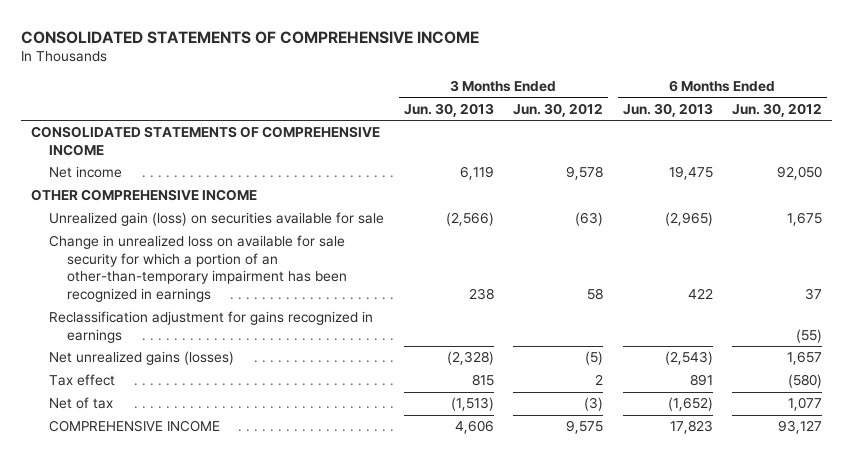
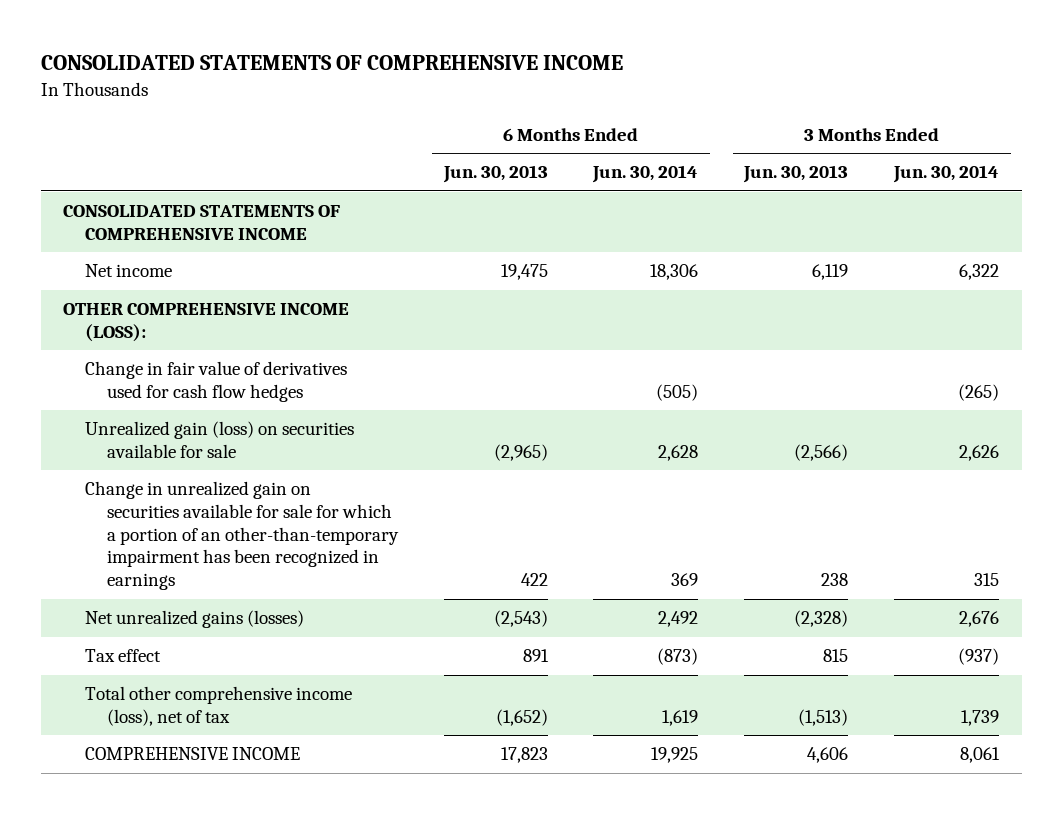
- | 3 Months Ended Jun. 30, 2013 | 3 Months Ended Jun. 30, 2012 | 6 Months Ended Jun. 30, 2013 | 6 Months Ended Jun. 30, 2012
+ | 6 Months Ended Jun. 30, 2013 | 6 Months Ended Jun. 30, 2014 | 3 Months Ended Jun. 30, 2013 | 3 Months Ended Jun. 30, 2014
- OTHER COMPREHENSIVE INCOME
+ OTHER COMPREHENSIVE INCOME (LOSS):
+ Change in fair value of derivatives used for cash flow hedges | | (505) | | (265)
- Change in unrealized loss on available for sale security for which a portion of an other-than-temporary impairment has been recognized in earnings | 238 | 58 | 422 | 37
- Reclassification adjustment for gains recognized in earnings | | | | (55)
+ Change in unrealized gain on securities available for sale for which a portion of an other-than-temporary impairment has been recognized in earnings | 422 | 369 | 238 | 315
- Net of tax | (1,513) | (3) | (1,652) | 1,077
+ Total other comprehensive income (loss), net of tax | (1,652) | 1,619 | (1,513) | 1,739

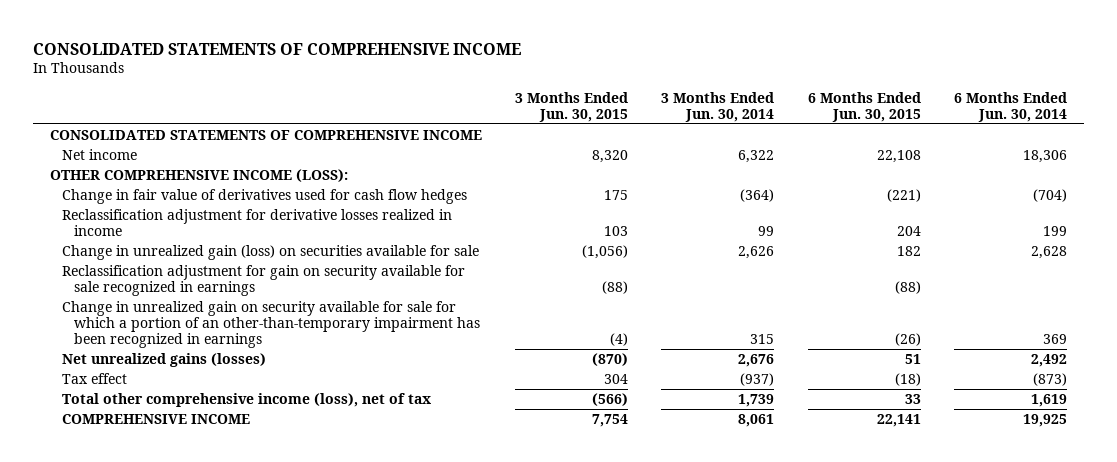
- | 6 Months Ended Jun. 30, 2013 | 6 Months Ended Jun. 30, 2014 | 3 Months Ended Jun. 30, 2013 | 3 Months Ended Jun. 30, 2014
+ | 3 Months Ended Jun. 30, 2015 | 3 Months Ended Jun. 30, 2014 | 6 Months Ended Jun. 30, 2015 | 6 Months Ended Jun. 30, 2014
- Change in fair value of derivatives used for cash flow hedges | | (505) | | (265)
- Unrealized gain (loss) on securities available for sale | (2,965) | 2,628 | (2,566) | 2,626
- Change in unrealized gain on securities available for sale for which a portion of an other-than-temporary impairment has been recognized in earnings | 422 | 369 | 238 | 315
+ Change in fair value of derivatives used for cash flow hedges | 175 | (364) | (221) | (704)
+ Reclassification adjustment for derivative losses realized in income | 103 | 99 | 204 | 199
+ Change in unrealized gain (loss) on securities available for sale | (1,056) | 2,626 | 182 | 2,628
+ Reclassification adjustment for gain on security available for sale recognized in earnings | (88) | | (88) |
+ Change in unrealized gain on security available for sale for which a portion of an other-than-temporary impairment has been recognized in earnings | (4) | 315 | (26) | 369

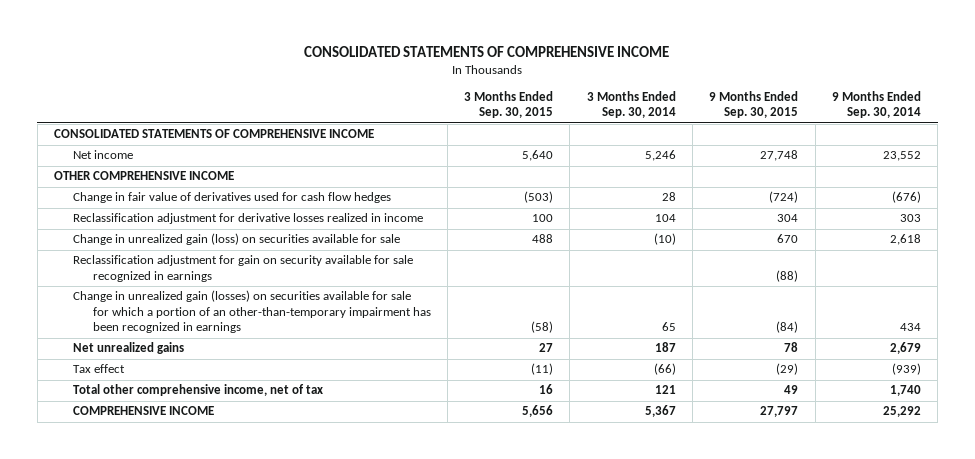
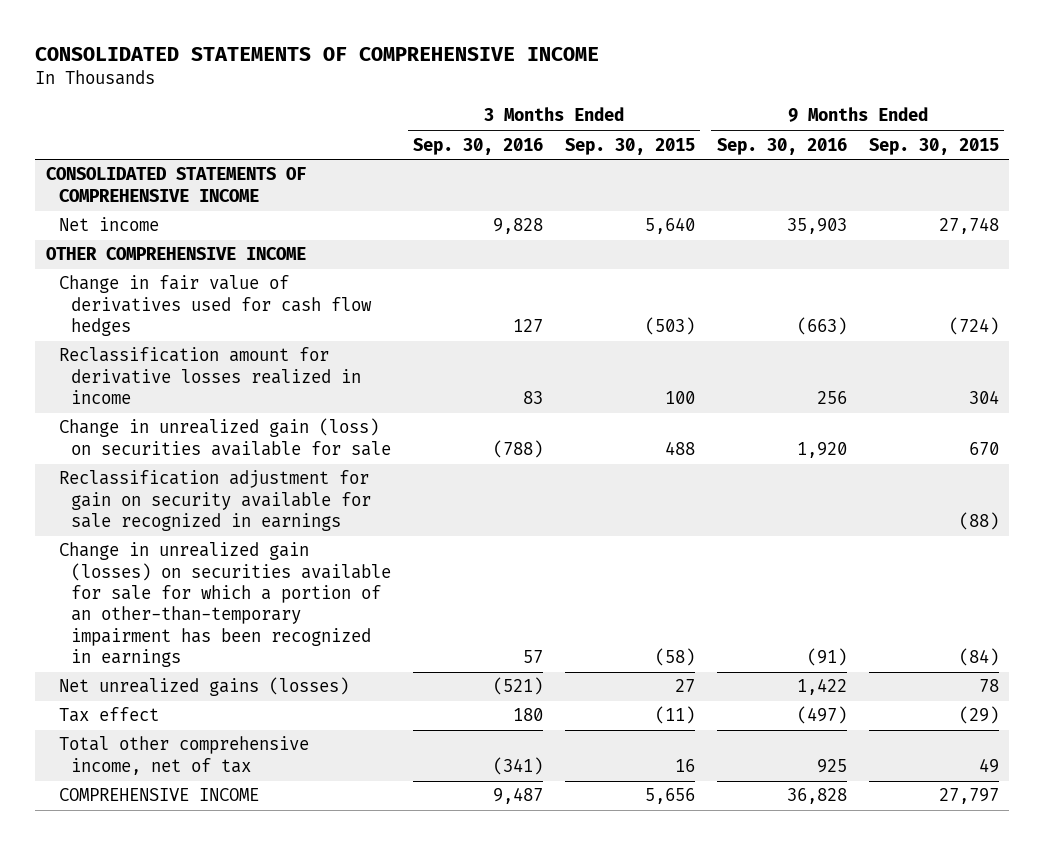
- | 3 Months Ended Sep. 30, 2015 | 3 Months Ended Sep. 30, 2014 | 9 Months Ended Sep. 30, 2015 | 9 Months Ended Sep. 30, 2014
+ | 3 Months Ended Sep. 30, 2016 | 3 Months Ended Sep. 30, 2015 | 9 Months Ended Sep. 30, 2016 | 9 Months Ended Sep. 30, 2015
- Reclassification adjustment for derivative losses realized in income | 100 | 104 | 304 | 303
+ Reclassification amount for derivative losses realized in income | 83 | 100 | 256 | 304
- Net unrealized gains | 27 | 187 | 78 | 2,679
+ Net unrealized gains (losses) | (521) | 27 | 1,422 | 78

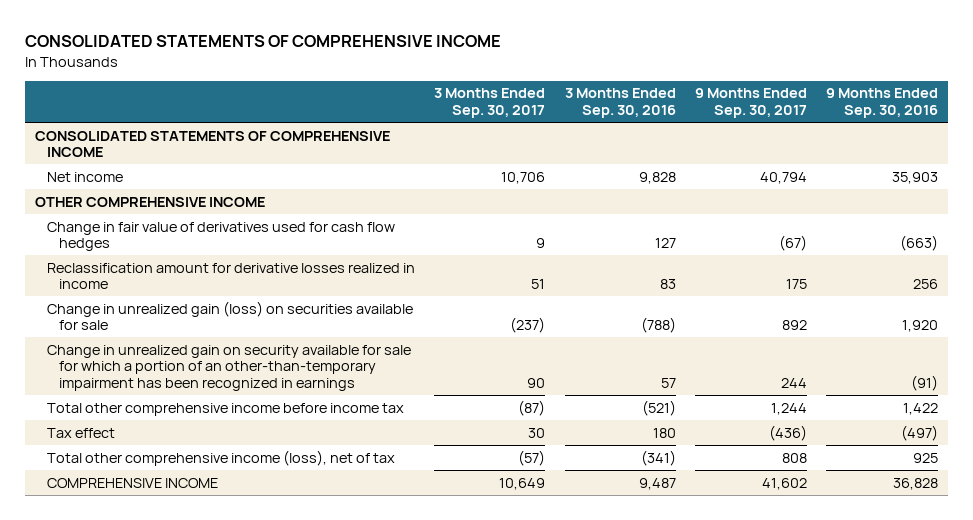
- | 3 Months Ended Sep. 30, 2016 | 3 Months Ended Sep. 30, 2015 | 9 Months Ended Sep. 30, 2016 | 9 Months Ended Sep. 30, 2015
+ | 3 Months Ended Sep. 30, 2017 | 3 Months Ended Sep. 30, 2016 | 9 Months Ended Sep. 30, 2017 | 9 Months Ended Sep. 30, 2016
- Reclassification adjustment for gain on security available for sale recognized in earnings | | | | (88)
- Change in unrealized gain (losses) on securities available for sale for which a portion of an other-than-temporary impairment has been recognized in earnings | 57 | (58) | (91) | (84)
- Net unrealized gains (losses) | (521) | 27 | 1,422 | 78
+ Change in unrealized gain on security available for sale for which a portion of an other-than-temporary impairment has been recognized in earnings | 90 | 57 | 244 | (91)
+ Total other comprehensive income before income tax | (87) | (521) | 1,244 | 1,422
- Total other comprehensive income, net of tax | (341) | 16 | 925 | 49
+ Total other comprehensive income (loss), net of tax | (57) | (341) | 808 | 925

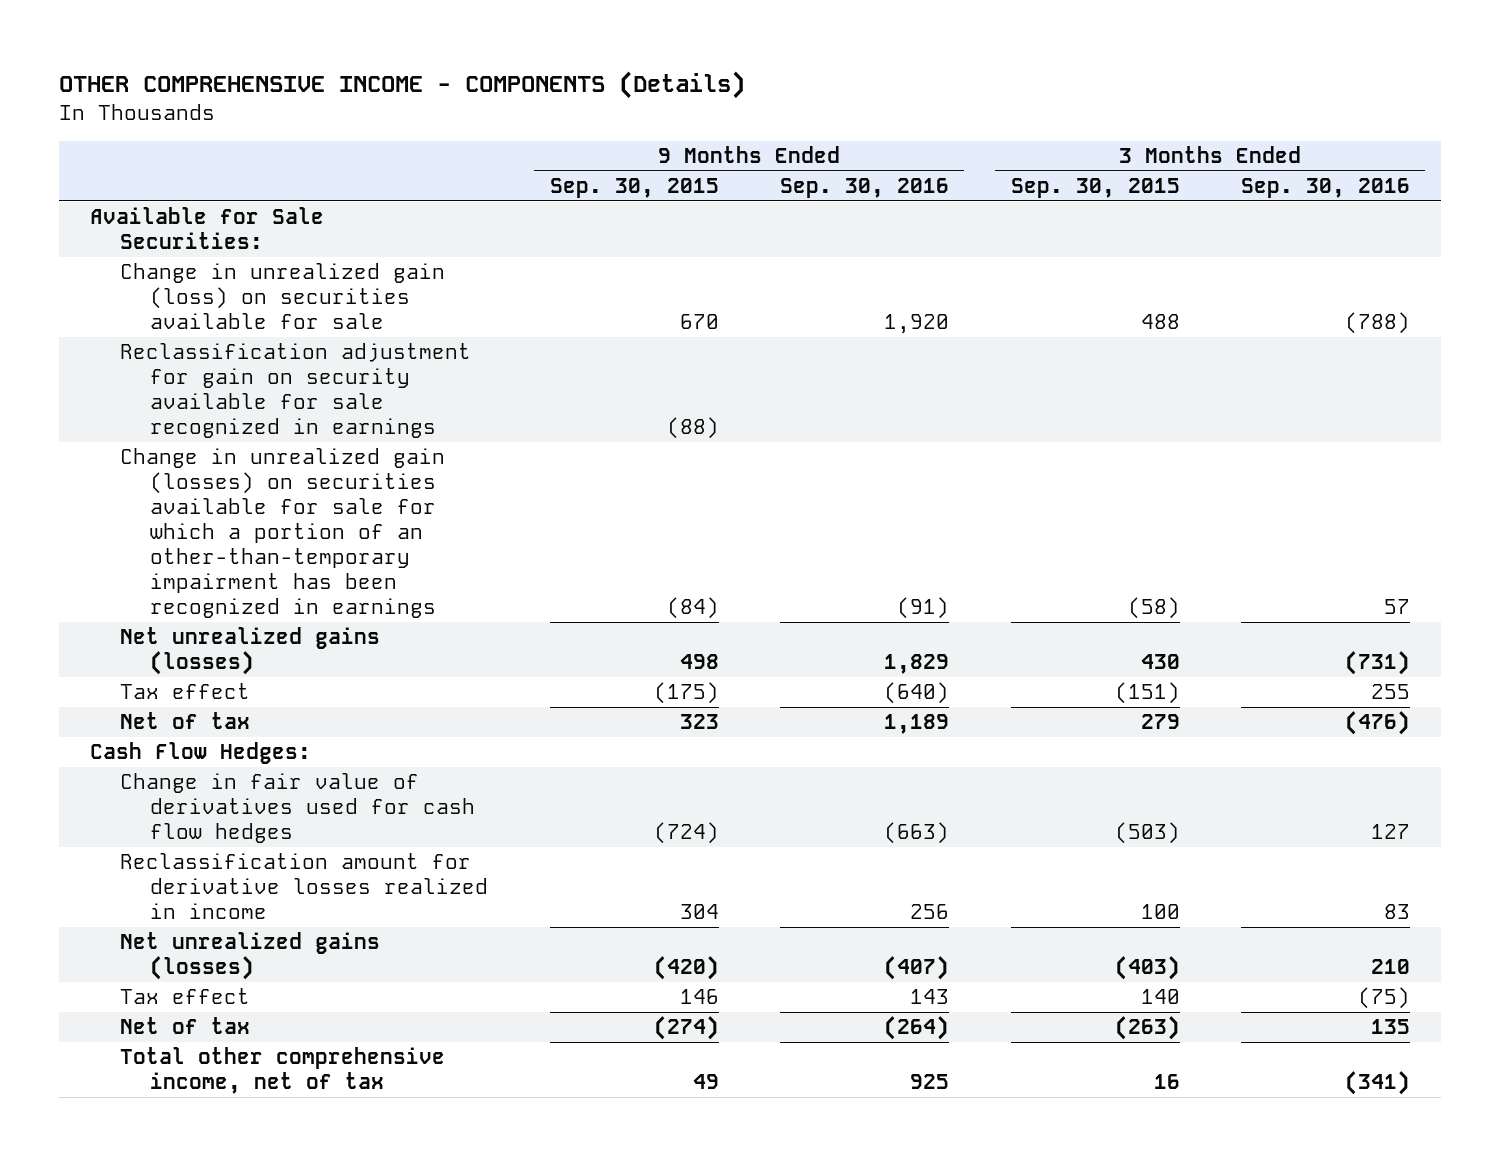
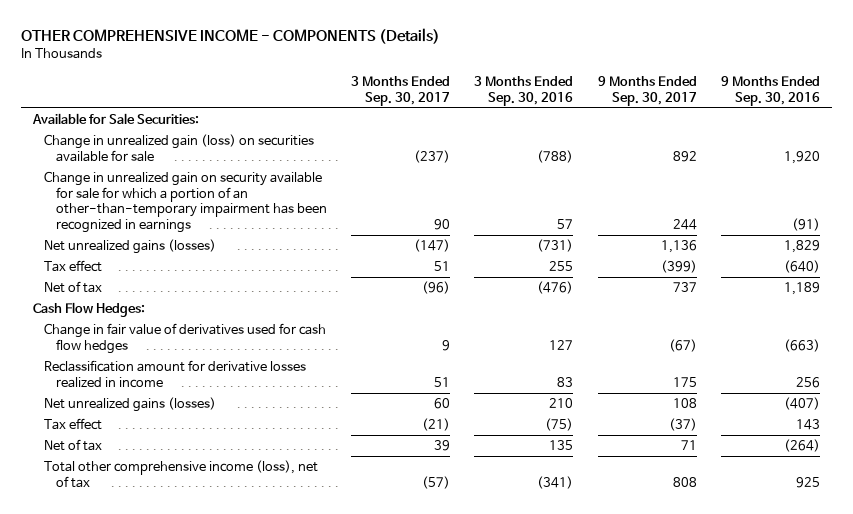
- | 9 Months Ended Sep. 30, 2015 | 9 Months Ended Sep. 30, 2016 | 3 Months Ended Sep. 30, 2015 | 3 Months Ended Sep. 30, 2016
+ | 3 Months Ended Sep. 30, 2017 | 3 Months Ended Sep. 30, 2016 | 9 Months Ended Sep. 30, 2017 | 9 Months Ended Sep. 30, 2016
- Reclassification adjustment for gain on security available for sale recognized in earnings | (88) | | |
- Change in unrealized gain (losses) on securities available for sale for which a portion of an other-than-temporary impairment has been recognized in earnings | (84) | (91) | (58) | 57
+ Change in unrealized gain on security available for sale for which a portion of an other-than-temporary impairment has been recognized in earnings | 90 | 57 | 244 | (91)
- Total other comprehensive income, net of tax | 49 | 925 | 16 | (341)
+ Total other comprehensive income (loss), net of tax | (57) | (341) | 808 | 925

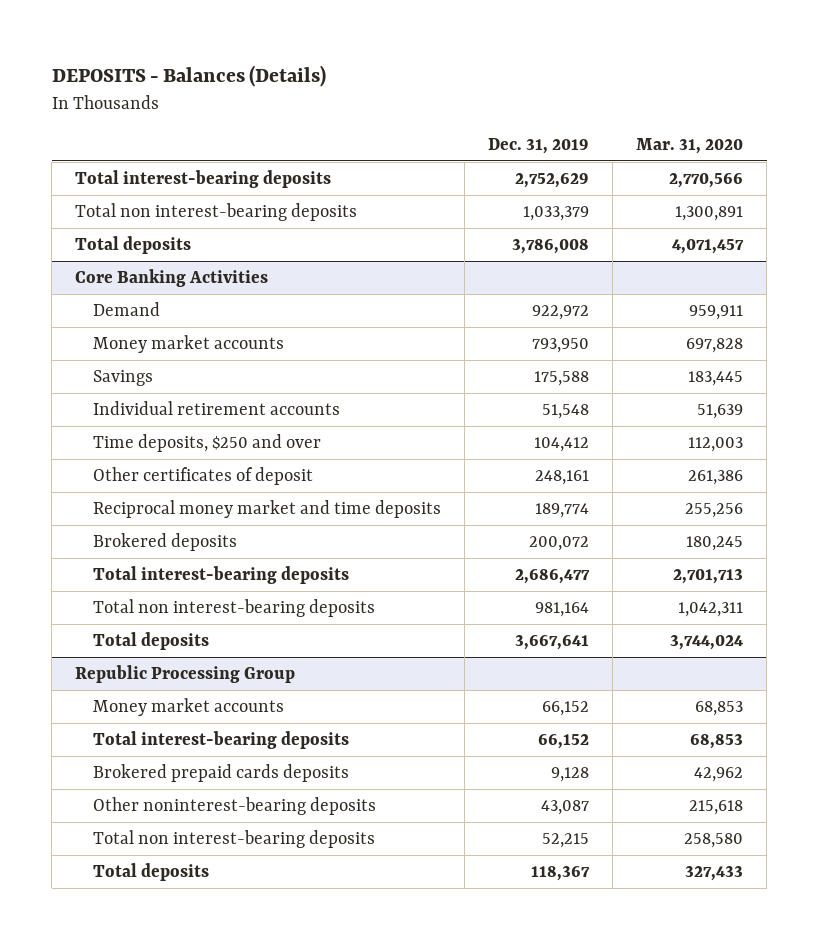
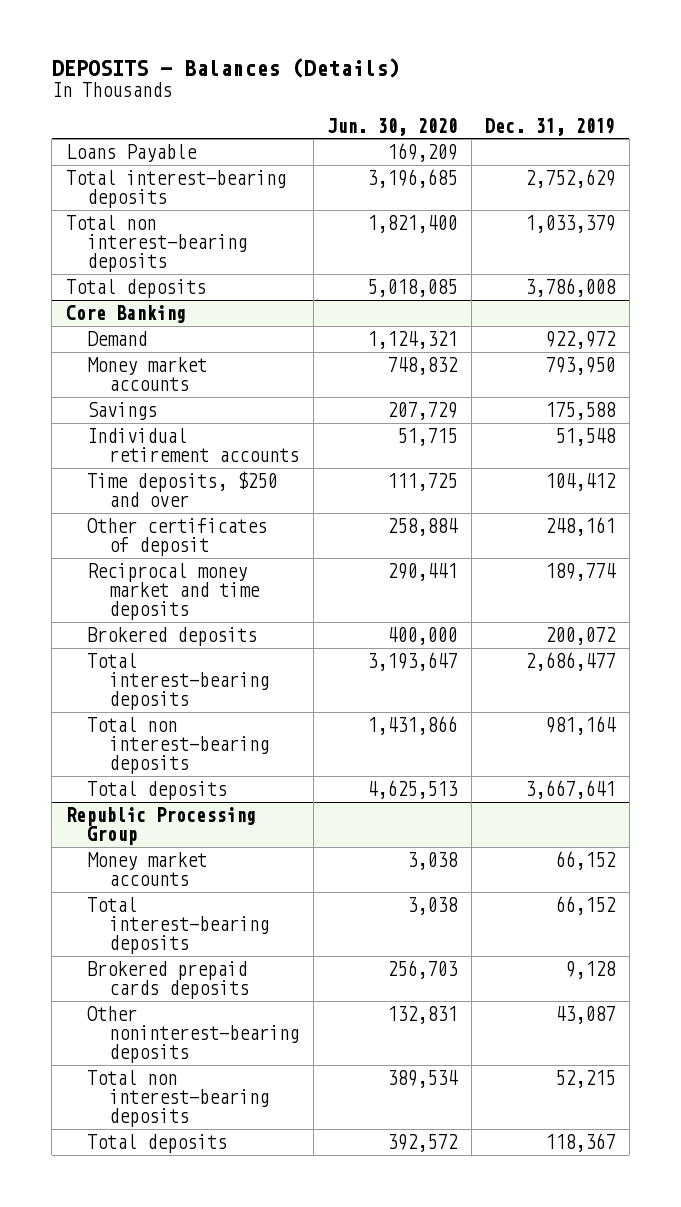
- | Dec. 31, 2019 | Mar. 31, 2020
+ | Jun. 30, 2020 | Dec. 31, 2019
+ Loans Payable | 169,209 |
- Core Banking Activities
+ Core Banking

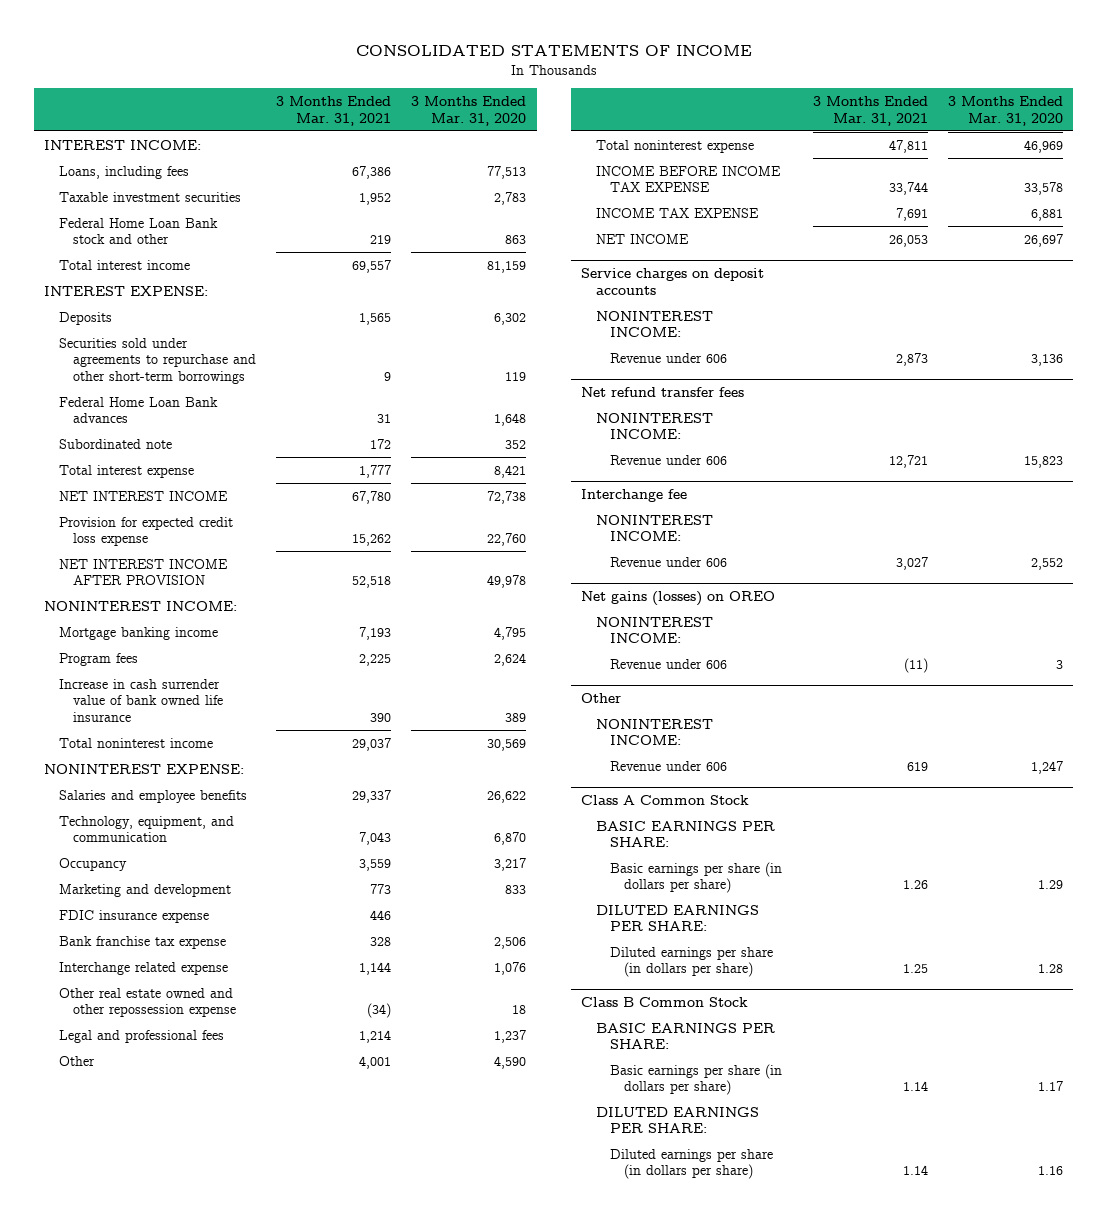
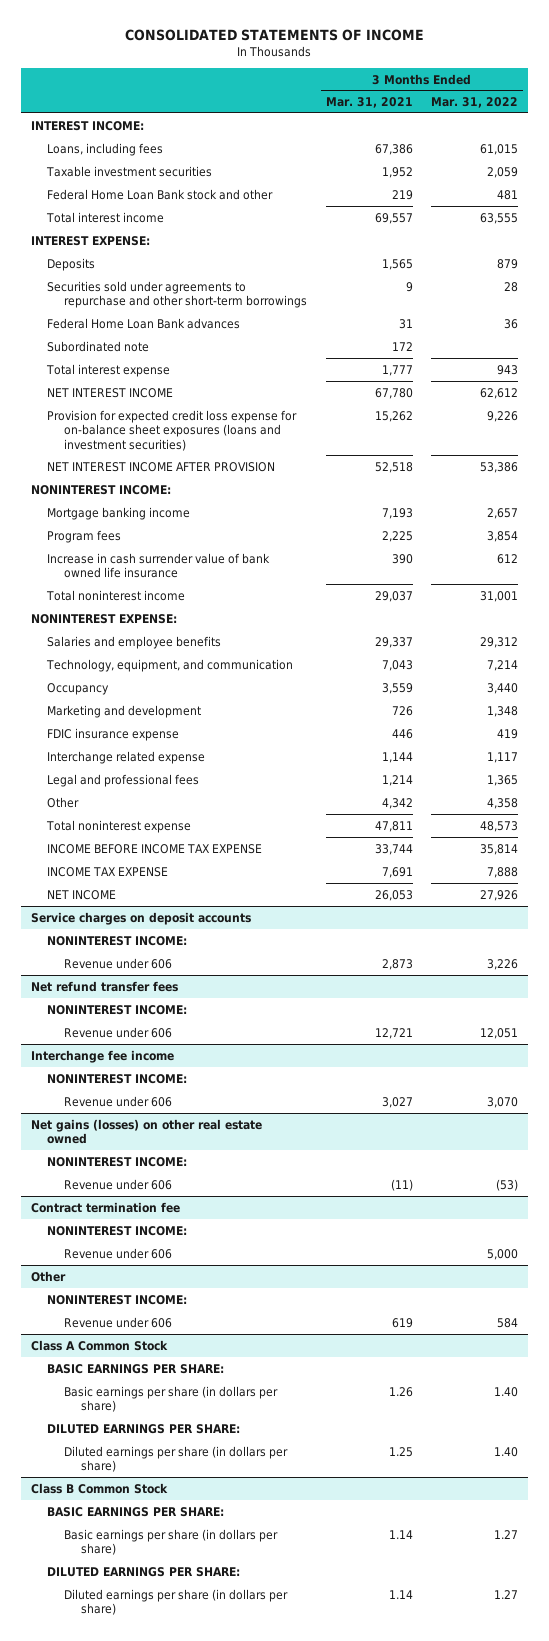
- | 3 Months Ended Mar. 31, 2021 | 3 Months Ended Mar. 31, 2020
+ | 3 Months Ended Mar. 31, 2021 | 3 Months Ended Mar. 31, 2022
- Provision for expected credit loss expense | 15,262 | 22,760
+ Provision for expected credit loss expense for on-balance sheet exposures (loans and investment securities) | 15,262 | 9,226
- Marketing and development | 773 | 833
+ Marketing and development | 726 | 1,348
- Bank franchise tax expense | 328 | 2,506
- Other real estate owned and other repossession expense | (34) | 18
- Other | 4,001 | 4,590
+ Other | 4,342 | 4,358
- Interchange fee
+ Interchange fee income
- Net gains (losses) on OREO
+ Net gains (losses) on other real estate owned
+ Contract termination fee
+ NONINTEREST INCOME:
+ Revenue under 606 | | 5,000

